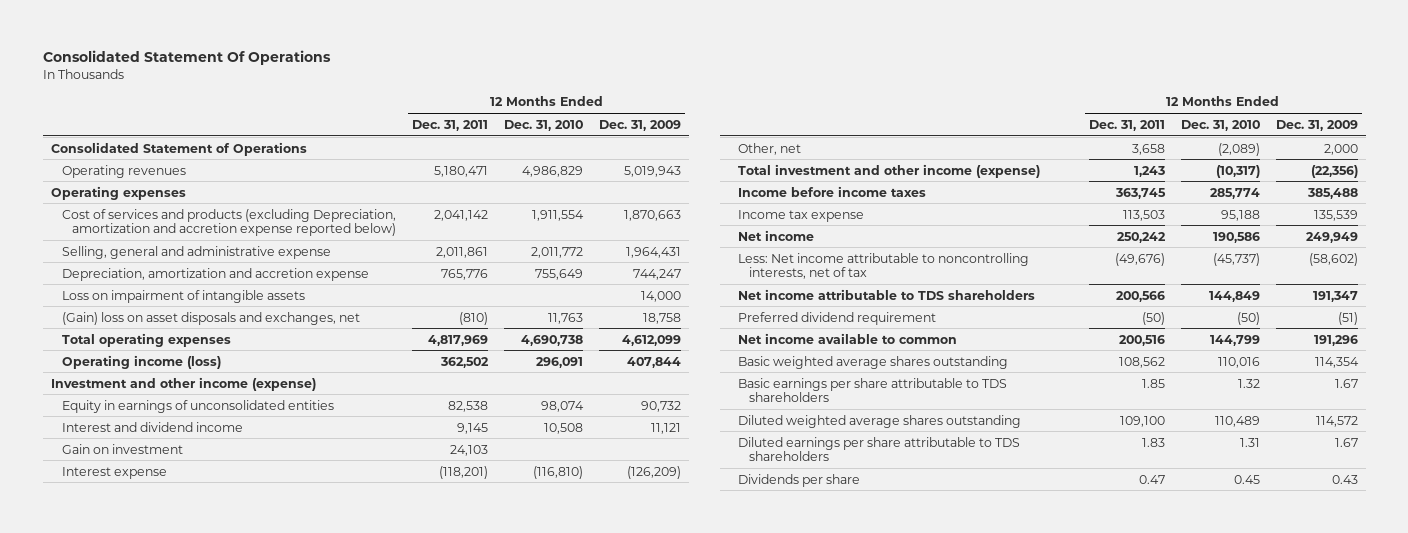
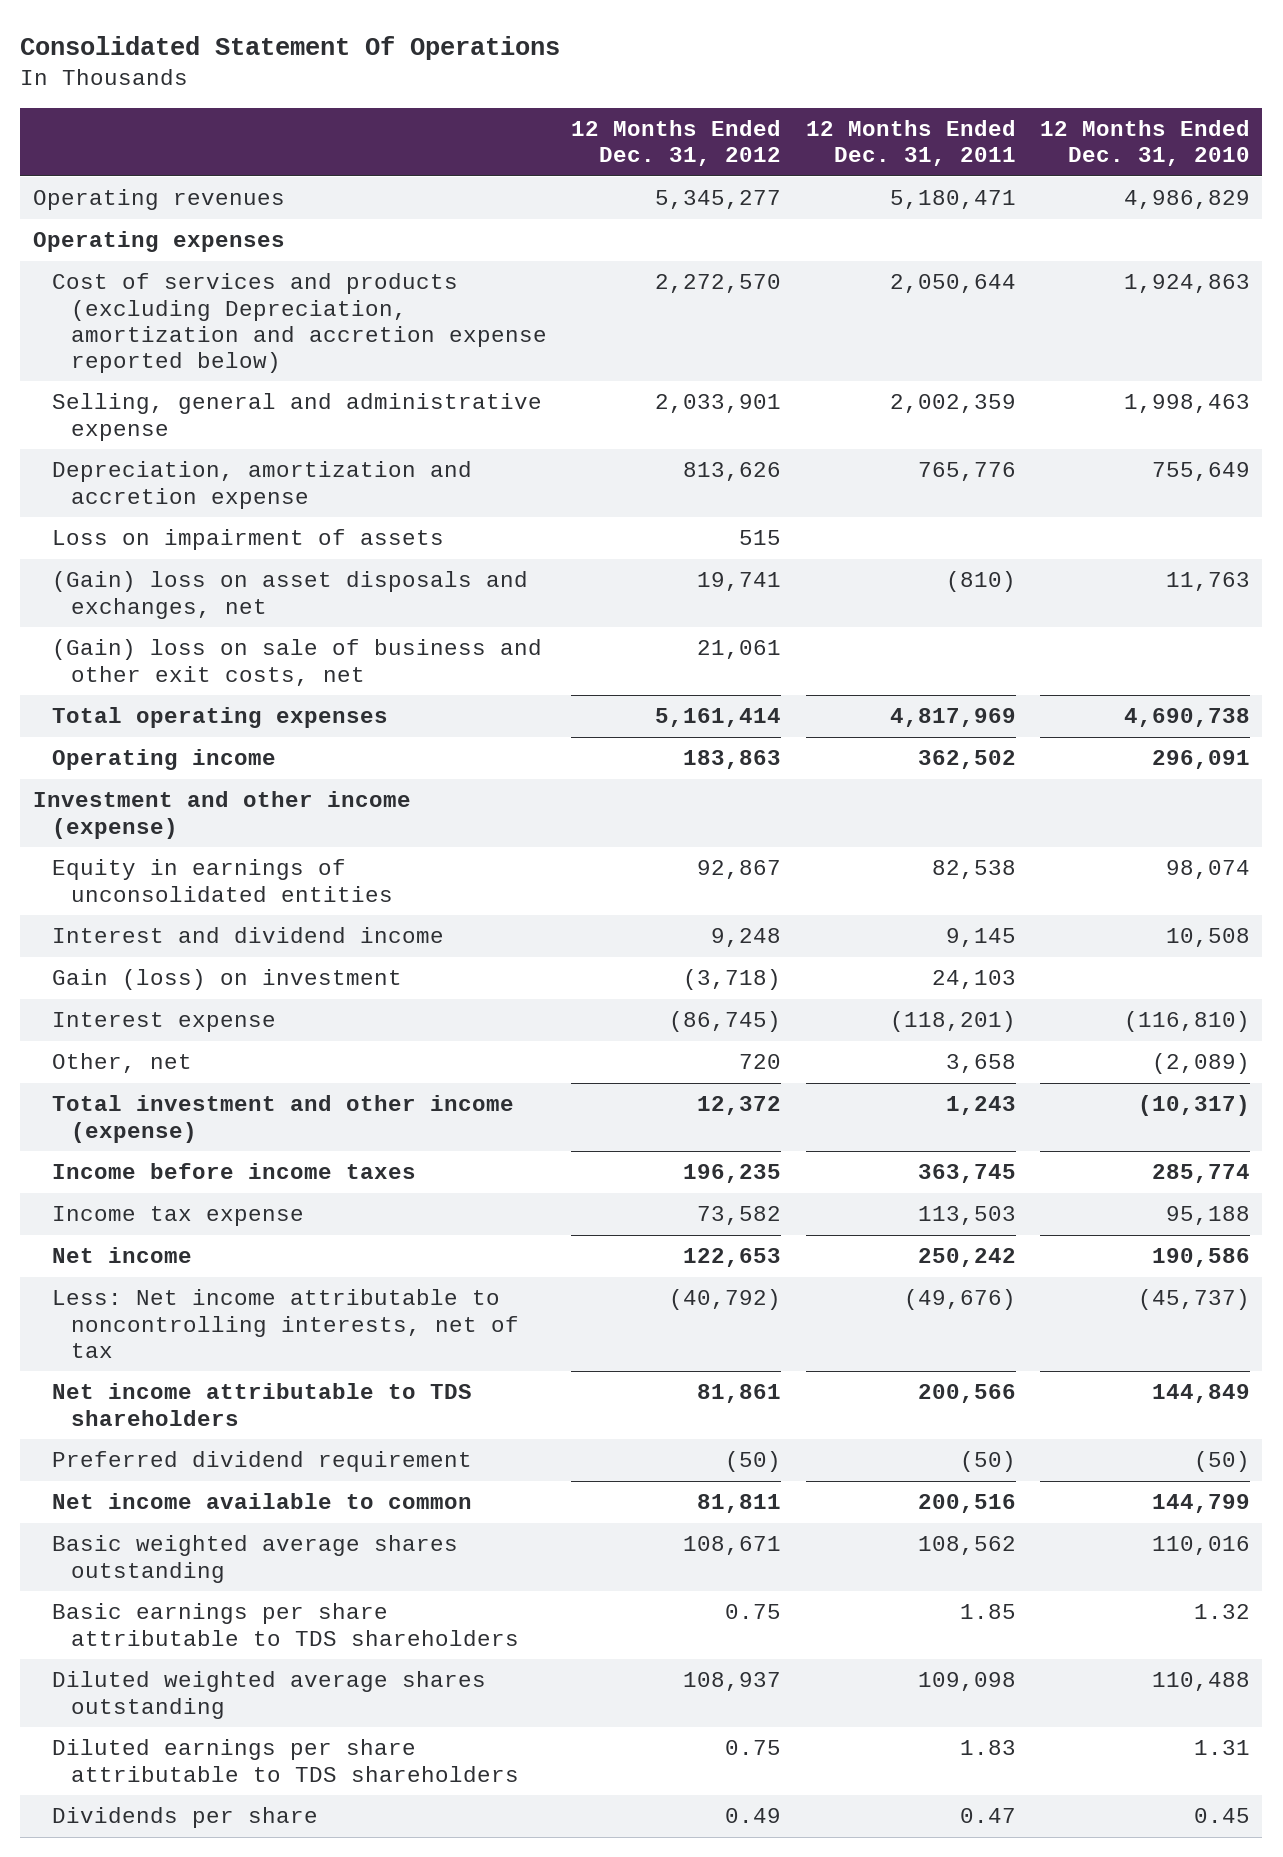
- | 12 Months Ended Dec. 31, 2011 | 12 Months Ended Dec. 31, 2010 | 12 Months Ended Dec. 31, 2009
+ | 12 Months Ended Dec. 31, 2012 | 12 Months Ended Dec. 31, 2011 | 12 Months Ended Dec. 31, 2010
- Consolidated Statement of Operations
- Cost of services and products (excluding Depreciation, amortization and accretion expense reported below) | 2,041,142 | 1,911,554 | 1,870,663
- Selling, general and administrative expense | 2,011,861 | 2,011,772 | 1,964,431
+ Cost of services and products (excluding Depreciation, amortization and accretion expense reported below) | 2,272,570 | 2,050,644 | 1,924,863
+ Selling, general and administrative expense | 2,033,901 | 2,002,359 | 1,998,463
- Loss on impairment of intangible assets | | | 14,000
+ Loss on impairment of assets | 515 | |
+ (Gain) loss on sale of business and other exit costs, net | 21,061 | |
- Operating income (loss) | 362,502 | 296,091 | 407,844
+ Operating income | 183,863 | 362,502 | 296,091
- Gain on investment | 24,103 | |
+ Gain (loss) on investment | (3,718) | 24,103 |
- Diluted weighted average shares outstanding | 109,100 | 110,489 | 114,572
+ Diluted weighted average shares outstanding | 108,937 | 109,098 | 110,488

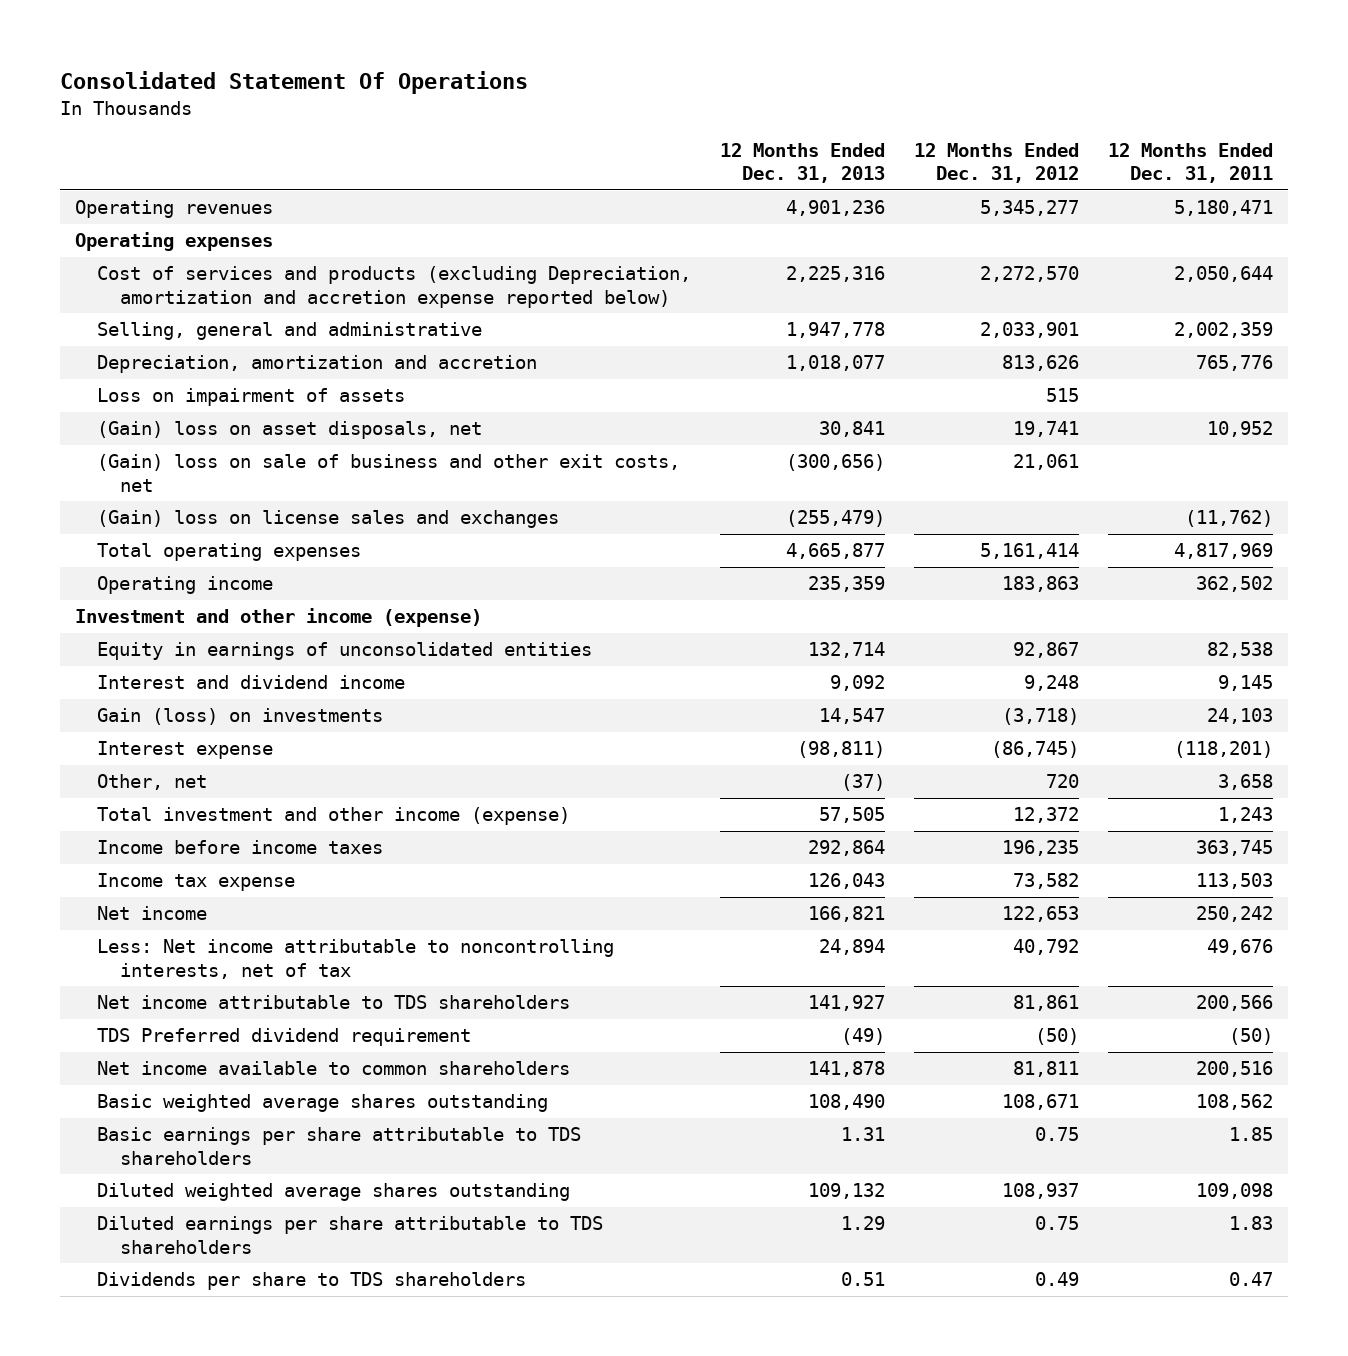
- | 12 Months Ended Dec. 31, 2012 | 12 Months Ended Dec. 31, 2011 | 12 Months Ended Dec. 31, 2010
+ | 12 Months Ended Dec. 31, 2013 | 12 Months Ended Dec. 31, 2012 | 12 Months Ended Dec. 31, 2011
- Selling, general and administrative expense | 2,033,901 | 2,002,359 | 1,998,463
- Depreciation, amortization and accretion expense | 813,626 | 765,776 | 755,649
+ Selling, general and administrative | 1,947,778 | 2,033,901 | 2,002,359
+ Depreciation, amortization and accretion | 1,018,077 | 813,626 | 765,776
- (Gain) loss on asset disposals and exchanges, net | 19,741 | (810) | 11,763
+ (Gain) loss on asset disposals, net | 30,841 | 19,741 | 10,952
+ (Gain) loss on license sales and exchanges | (255,479) | | (11,762)
- Gain (loss) on investment | (3,718) | 24,103 |
+ Gain (loss) on investments | 14,547 | (3,718) | 24,103
- Less: Net income attributable to noncontrolling interests, net of tax | (40,792) | (49,676) | (45,737)
+ Less: Net income attributable to noncontrolling interests, net of tax | 24,894 | 40,792 | 49,676
- Preferred dividend requirement | (50) | (50) | (50)
- Net income available to common | 81,811 | 200,516 | 144,799
+ TDS Preferred dividend requirement | (49) | (50) | (50)
+ Net income available to common shareholders | 141,878 | 81,811 | 200,516
- Dividends per share | 0.49 | 0.47 | 0.45
+ Dividends per share to TDS shareholders | 0.51 | 0.49 | 0.47

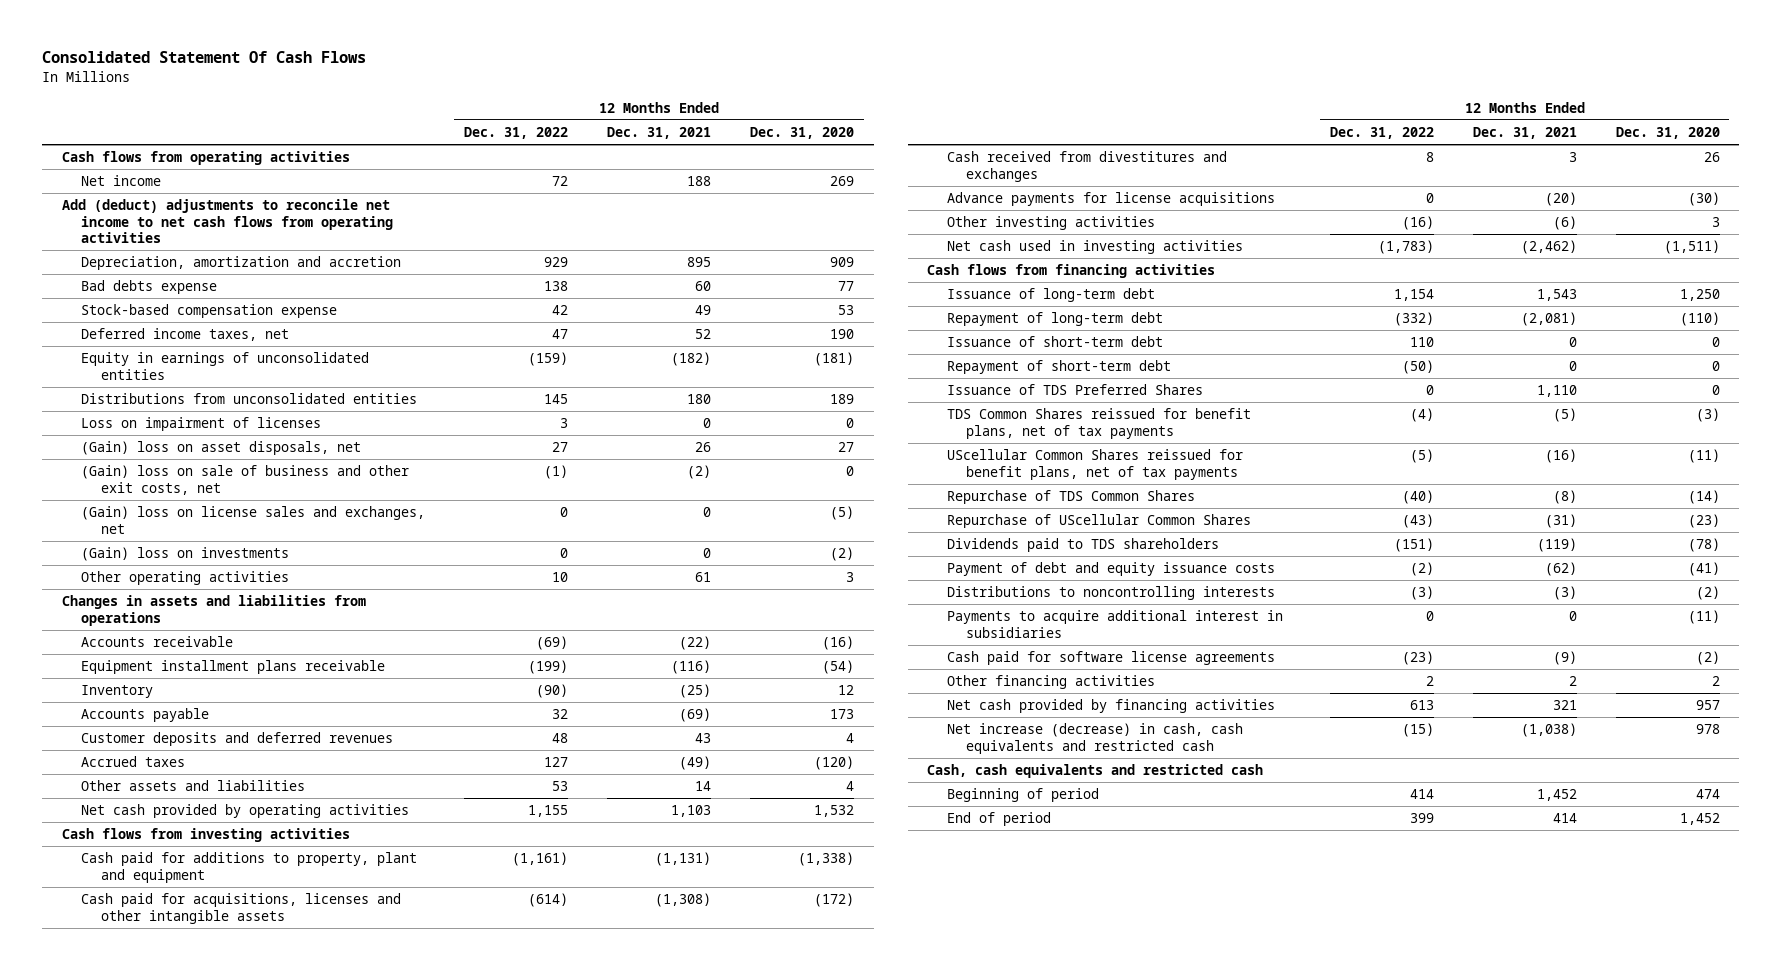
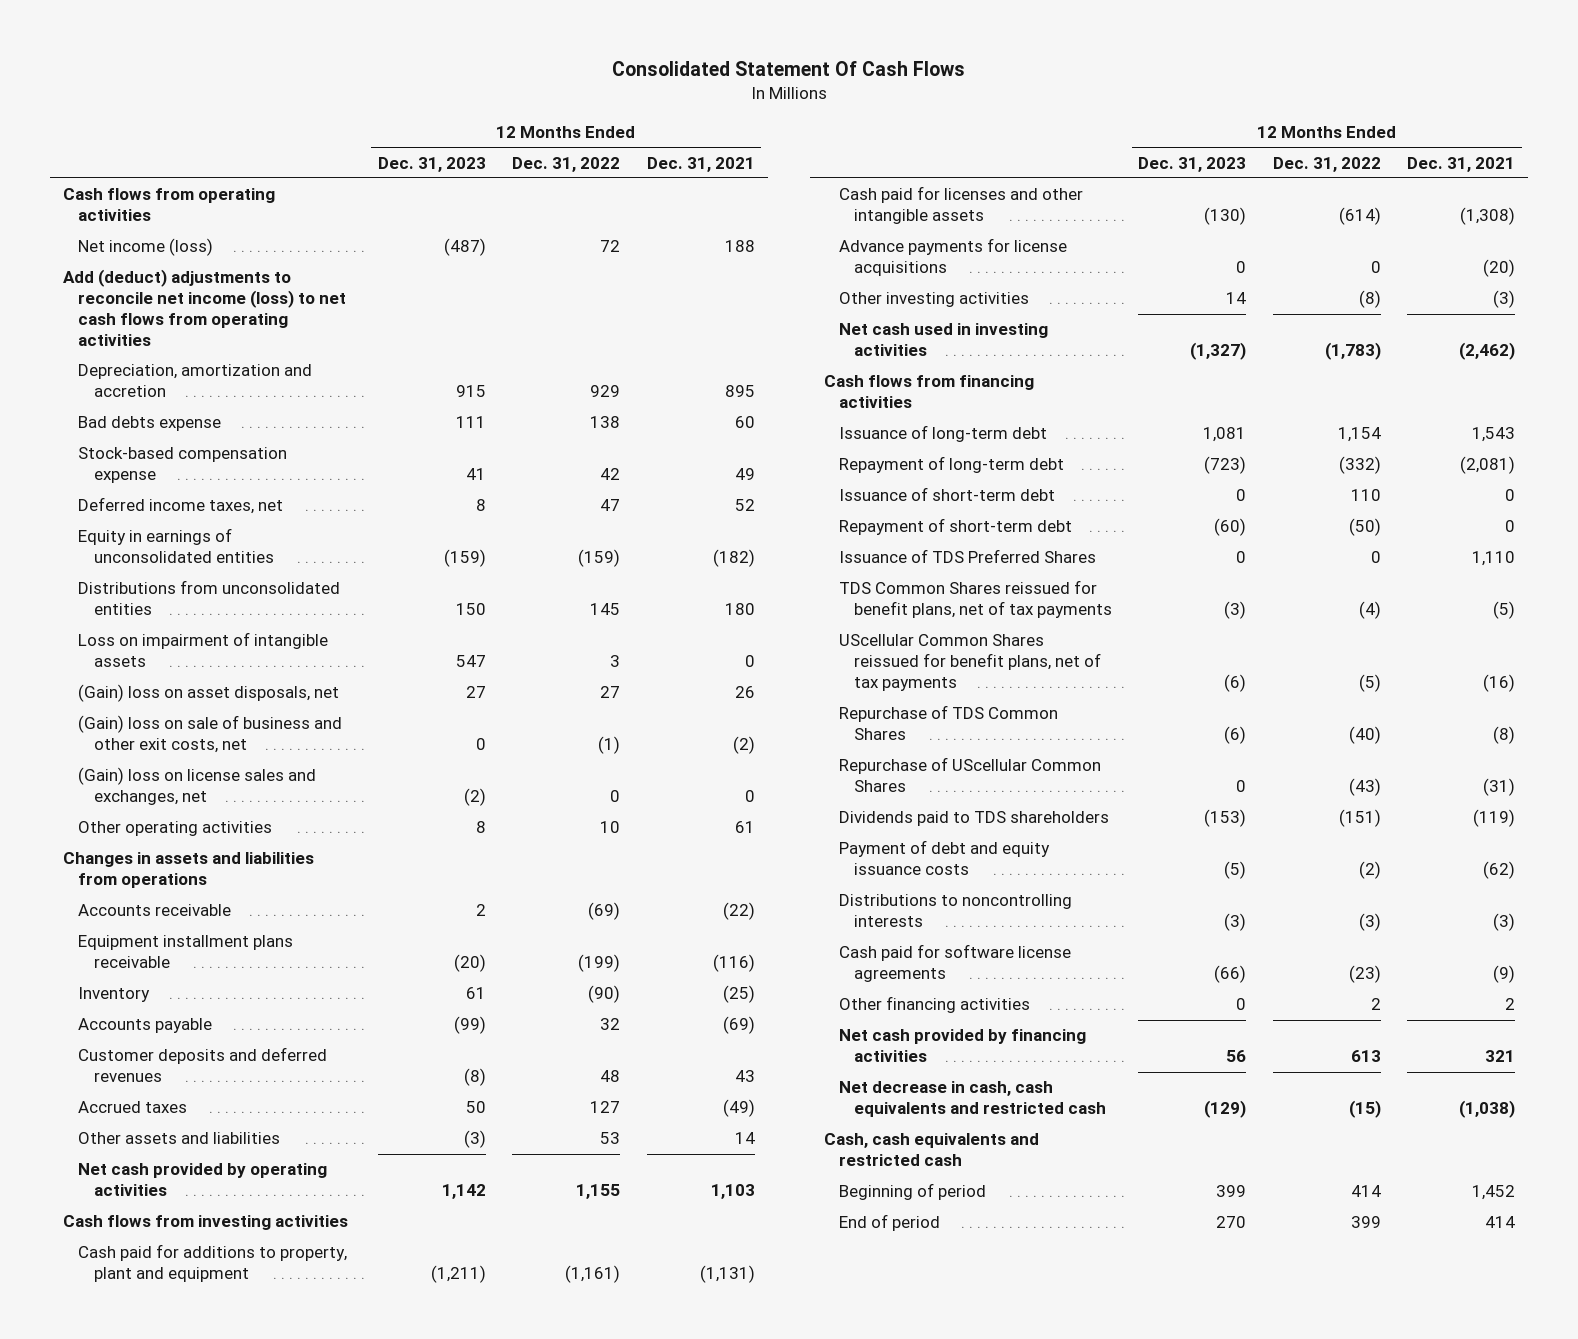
- | 12 Months Ended Dec. 31, 2022 | 12 Months Ended Dec. 31, 2021 | 12 Months Ended Dec. 31, 2020
+ | 12 Months Ended Dec. 31, 2023 | 12 Months Ended Dec. 31, 2022 | 12 Months Ended Dec. 31, 2021
- Net income | 72 | 188 | 269
- Add (deduct) adjustments to reconcile net income to net cash flows from operating activities
+ Net income (loss) | (487) | 72 | 188
+ Add (deduct) adjustments to reconcile net income (loss) to net cash flows from operating activities
- Loss on impairment of licenses | 3 | 0 | 0
+ Loss on impairment of intangible assets | 547 | 3 | 0
- (Gain) loss on investments | 0 | 0 | (2)
- Cash paid for acquisitions, licenses and other intangible assets | (614) | (1,308) | (172)
- Cash received from divestitures and exchanges | 8 | 3 | 26
+ Cash paid for licenses and other intangible assets | (130) | (614) | (1,308)
- Other investing activities | (16) | (6) | 3
+ Other investing activities | 14 | (8) | (3)
- Payments to acquire additional interest in subsidiaries | 0 | 0 | (11)
- Net increase (decrease) in cash, cash equivalents and restricted cash | (15) | (1,038) | 978
+ Net decrease in cash, cash equivalents and restricted cash | (129) | (15) | (1,038)

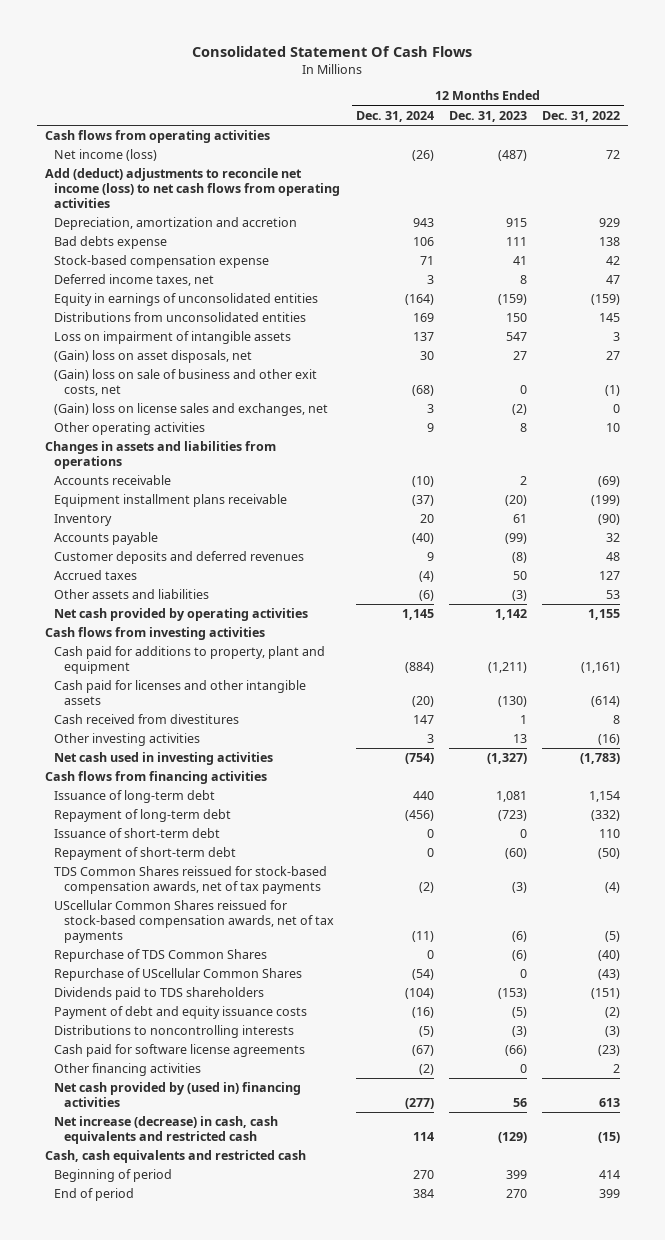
- | 12 Months Ended Dec. 31, 2023 | 12 Months Ended Dec. 31, 2022 | 12 Months Ended Dec. 31, 2021
+ | 12 Months Ended Dec. 31, 2024 | 12 Months Ended Dec. 31, 2023 | 12 Months Ended Dec. 31, 2022
- Advance payments for license acquisitions | 0 | 0 | (20)
- Other investing activities | 14 | (8) | (3)
+ Cash received from divestitures | 147 | 1 | 8
+ Other investing activities | 3 | 13 | (16)
- Issuance of TDS Preferred Shares | 0 | 0 | 1,110
- TDS Common Shares reissued for benefit plans, net of tax payments | (3) | (4) | (5)
- UScellular Common Shares reissued for benefit plans, net of tax payments | (6) | (5) | (16)
+ TDS Common Shares reissued for stock-based compensation awards, net of tax payments | (2) | (3) | (4)
+ UScellular Common Shares reissued for stock-based compensation awards, net of tax payments | (11) | (6) | (5)
- Net cash provided by financing activities | 56 | 613 | 321
- Net decrease in cash, cash equivalents and restricted cash | (129) | (15) | (1,038)
+ Net cash provided by (used in) financing activities | (277) | 56 | 613
+ Net increase (decrease) in cash, cash equivalents and restricted cash | 114 | (129) | (15)

